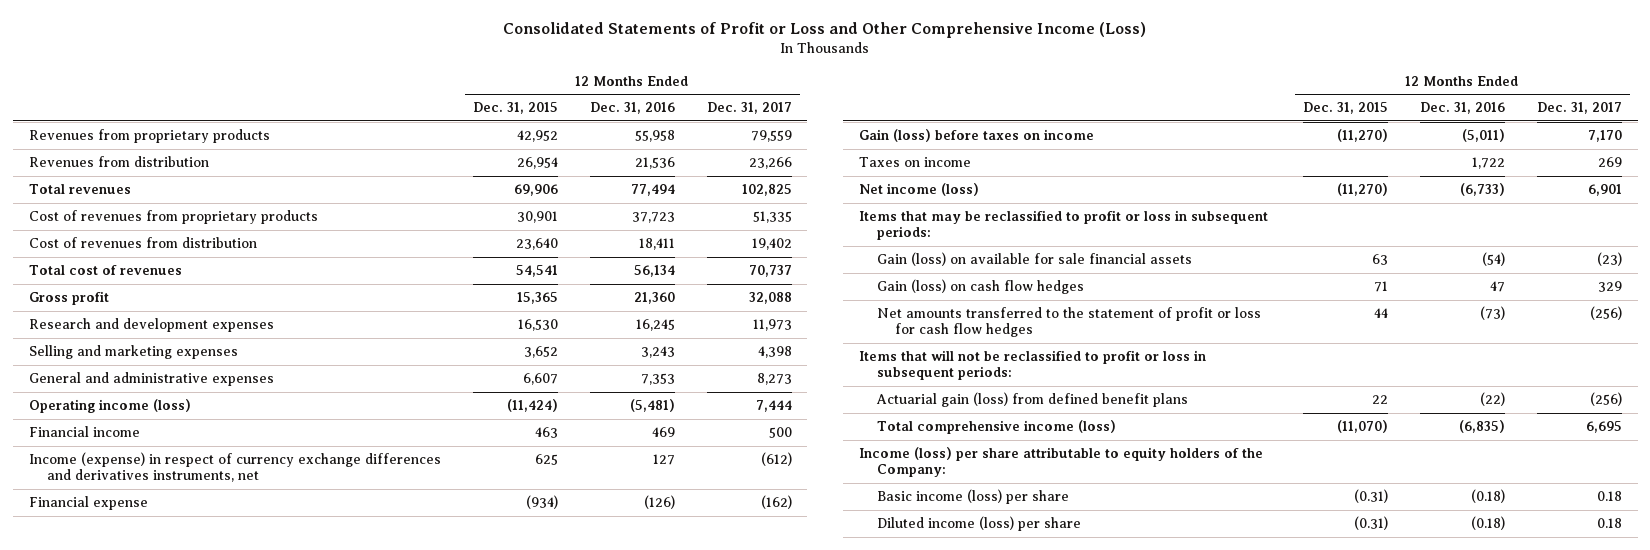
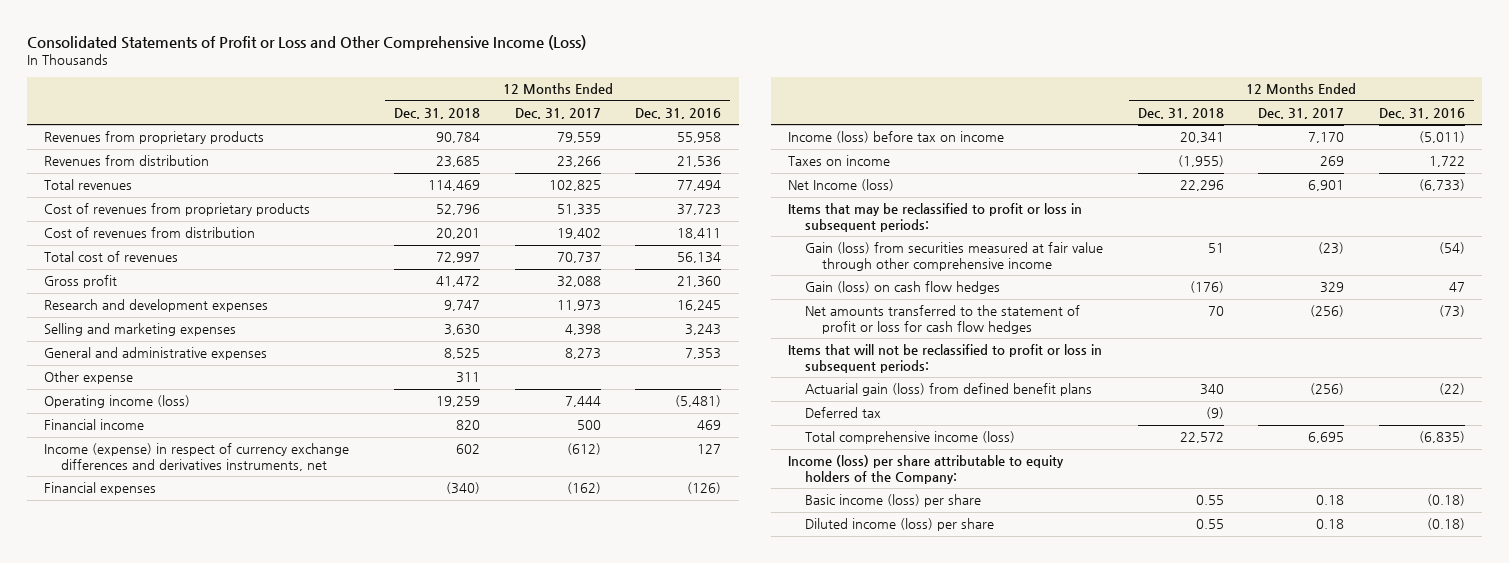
- | 12 Months Ended Dec. 31, 2015 | 12 Months Ended Dec. 31, 2016 | 12 Months Ended Dec. 31, 2017
+ | 12 Months Ended Dec. 31, 2018 | 12 Months Ended Dec. 31, 2017 | 12 Months Ended Dec. 31, 2016
+ Other expense | 311 | |
- Financial expense | (934) | (126) | (162)
- Gain (loss) before taxes on income | (11,270) | (5,011) | 7,170
+ Financial expenses | (340) | (162) | (126)
+ Income (loss) before tax on income | 20,341 | 7,170 | (5,011)
- Net income (loss) | (11,270) | (6,733) | 6,901
+ Net Income (loss) | 22,296 | 6,901 | (6,733)
- Gain (loss) on available for sale financial assets | 63 | (54) | (23)
+ Gain (loss) from securities measured at fair value through other comprehensive income | 51 | (23) | (54)
+ Deferred tax | (9) | |

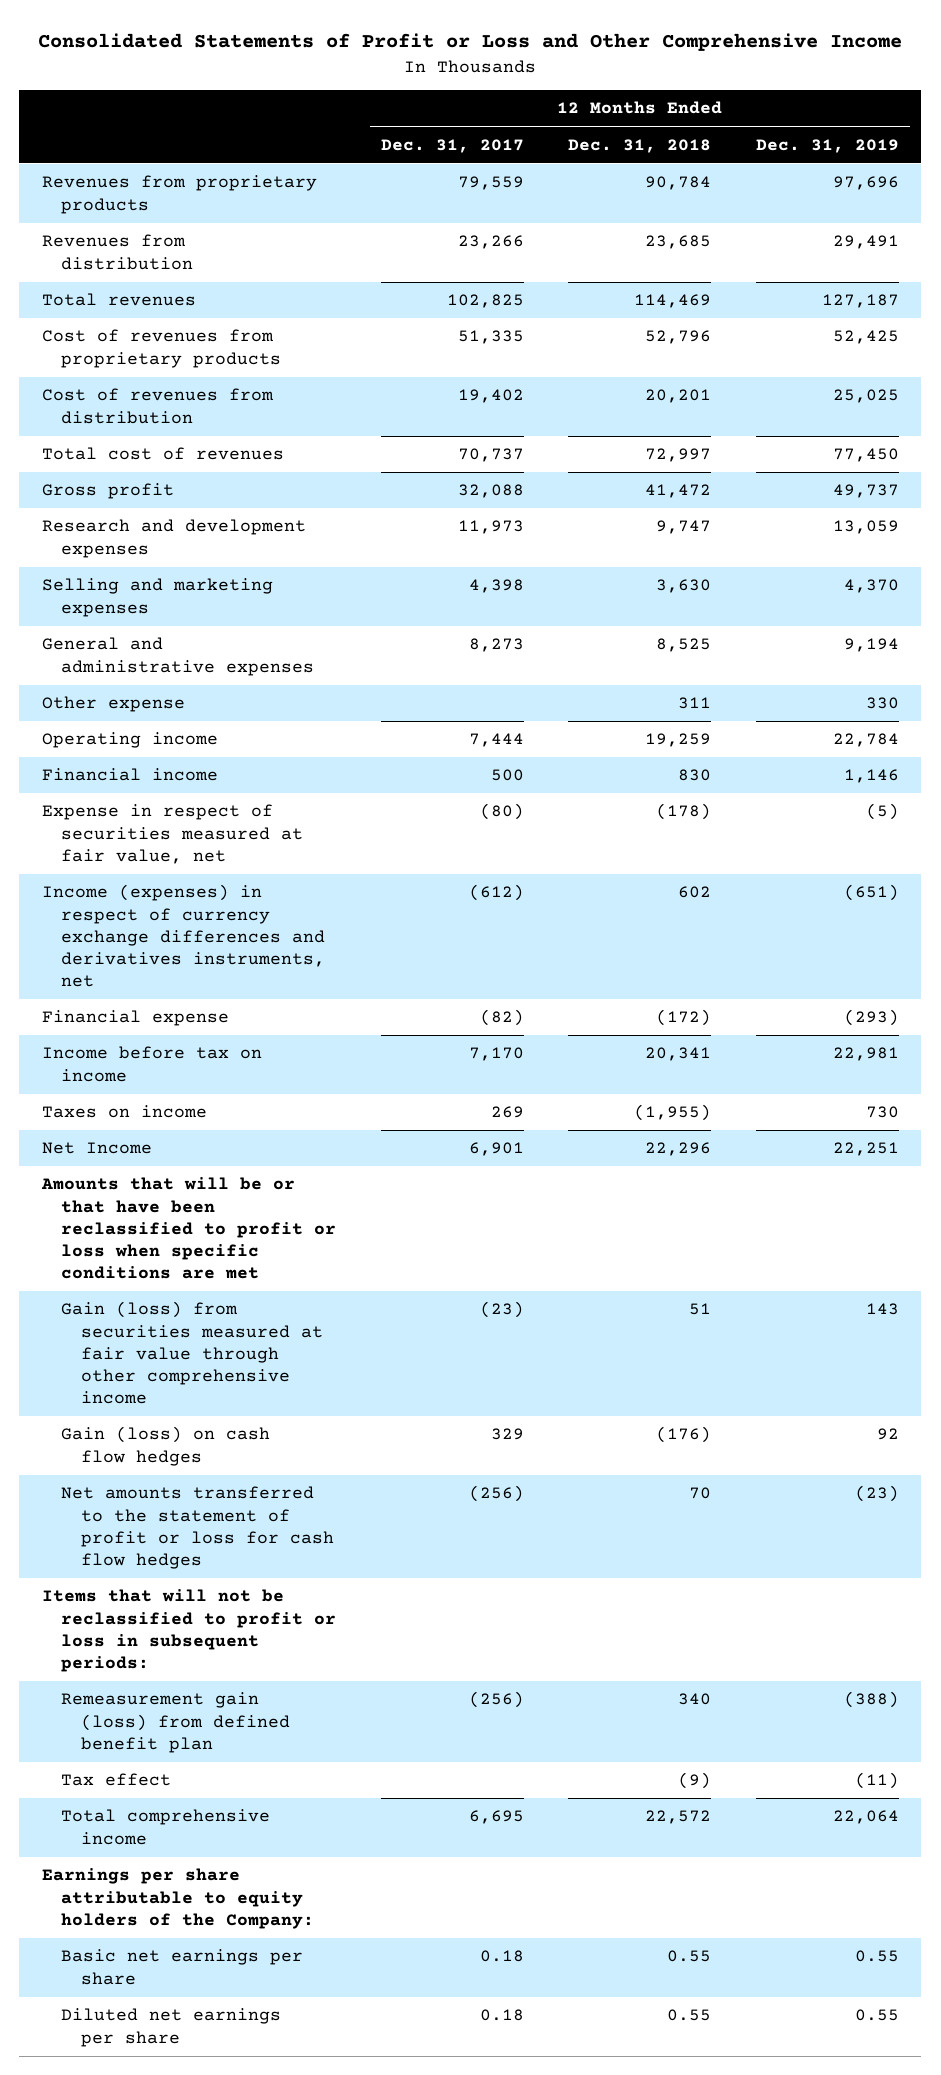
- Consolidated Statements of Profit or Loss and Other Comprehensive Income (Loss)
+ Consolidated Statements of Profit or Loss and Other Comprehensive Income
- | 12 Months Ended Dec. 31, 2018 | 12 Months Ended Dec. 31, 2017 | 12 Months Ended Dec. 31, 2016
+ | 12 Months Ended Dec. 31, 2017 | 12 Months Ended Dec. 31, 2018 | 12 Months Ended Dec. 31, 2019
- Operating income (loss) | 19,259 | 7,444 | (5,481)
- Financial income | 820 | 500 | 469
- Income (expense) in respect of currency exchange differences and derivatives instruments, net | 602 | (612) | 127
- Financial expenses | (340) | (162) | (126)
- Income (loss) before tax on income | 20,341 | 7,170 | (5,011)
+ Operating income | 7,444 | 19,259 | 22,784
+ Financial income | 500 | 830 | 1,146
+ Expense in respect of securities measured at fair value, net | (80) | (178) | (5)
+ Income (expenses) in respect of currency exchange differences and derivatives instruments, net | (612) | 602 | (651)
+ Financial expense | (82) | (172) | (293)
+ Income before tax on income | 7,170 | 20,341 | 22,981
- Net Income (loss) | 22,296 | 6,901 | (6,733)
- Items that may be reclassified to profit or loss in subsequent periods:
+ Net Income | 6,901 | 22,296 | 22,251
+ Amounts that will be or that have been reclassified to profit or loss when specific conditions are met
- Actuarial gain (loss) from defined benefit plans | 340 | (256) | (22)
- Deferred tax | (9) | |
- Total comprehensive income (loss) | 22,572 | 6,695 | (6,835)
- Income (loss) per share attributable to equity holders of the Company:
- Basic income (loss) per share | 0.55 | 0.18 | (0.18)
- Diluted income (loss) per share | 0.55 | 0.18 | (0.18)
+ Remeasurement gain (loss) from defined benefit plan | (256) | 340 | (388)
+ Tax effect | | (9) | (11)
+ Total comprehensive income | 6,695 | 22,572 | 22,064
+ Earnings per share attributable to equity holders of the Company:
+ Basic net earnings per share | 0.18 | 0.55 | 0.55
+ Diluted net earnings per share | 0.18 | 0.55 | 0.55

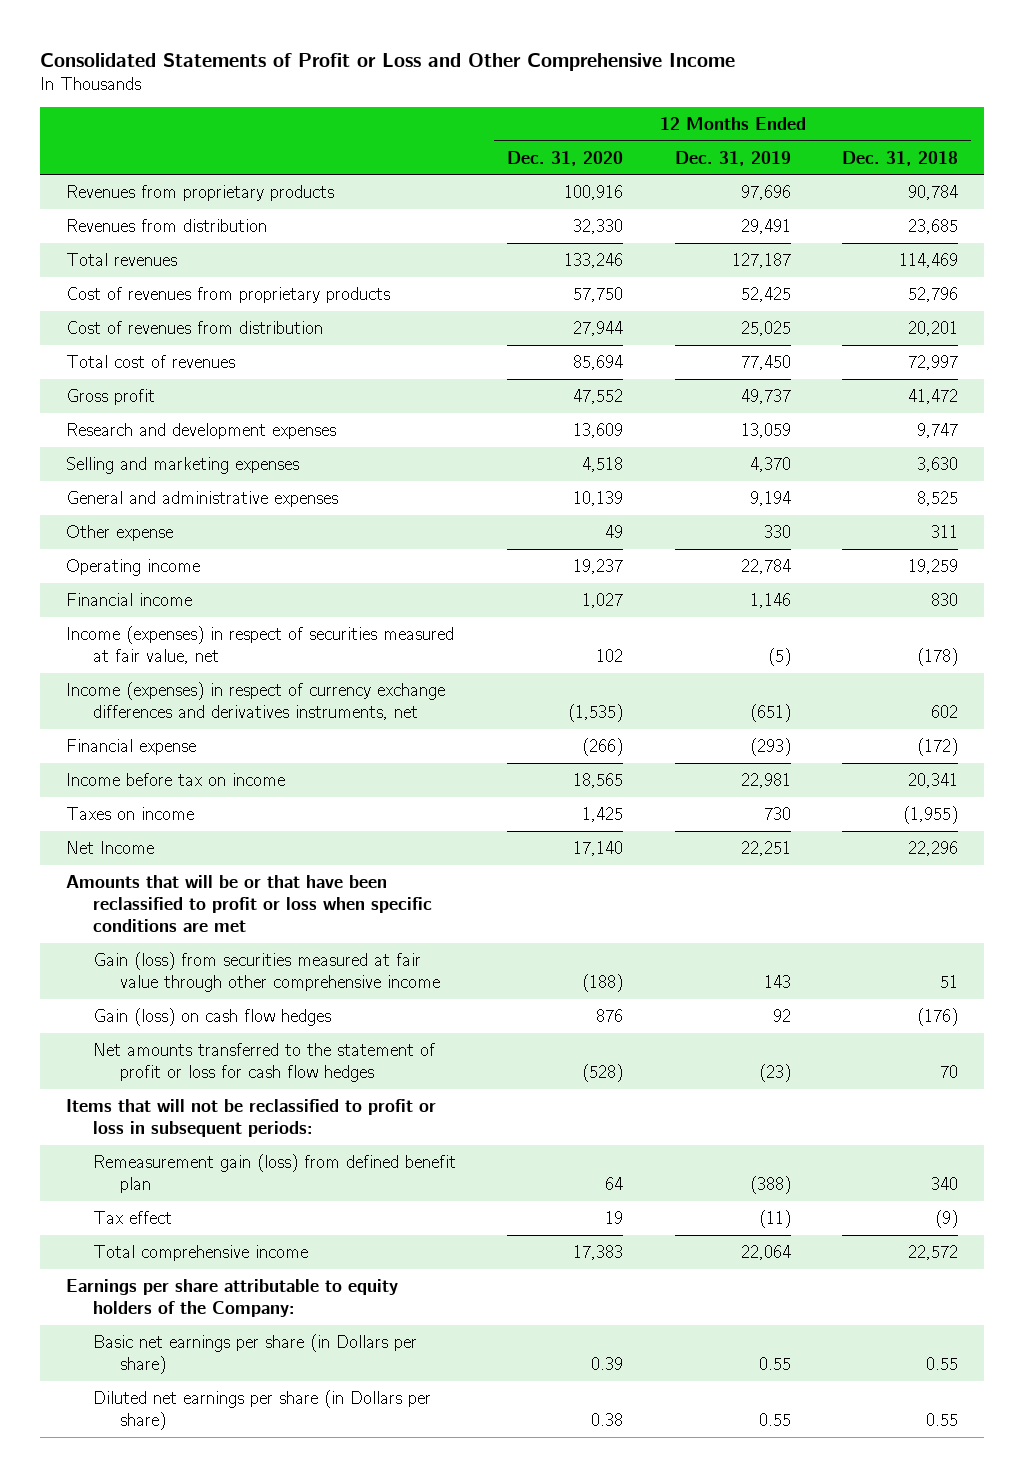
- | 12 Months Ended Dec. 31, 2017 | 12 Months Ended Dec. 31, 2018 | 12 Months Ended Dec. 31, 2019
+ | 12 Months Ended Dec. 31, 2020 | 12 Months Ended Dec. 31, 2019 | 12 Months Ended Dec. 31, 2018
- Expense in respect of securities measured at fair value, net | (80) | (178) | (5)
+ Income (expenses) in respect of securities measured at fair value, net | 102 | (5) | (178)
- Basic net earnings per share | 0.18 | 0.55 | 0.55
- Diluted net earnings per share | 0.18 | 0.55 | 0.55
+ Basic net earnings per share (in Dollars per share) | 0.39 | 0.55 | 0.55
+ Diluted net earnings per share (in Dollars per share) | 0.38 | 0.55 | 0.55

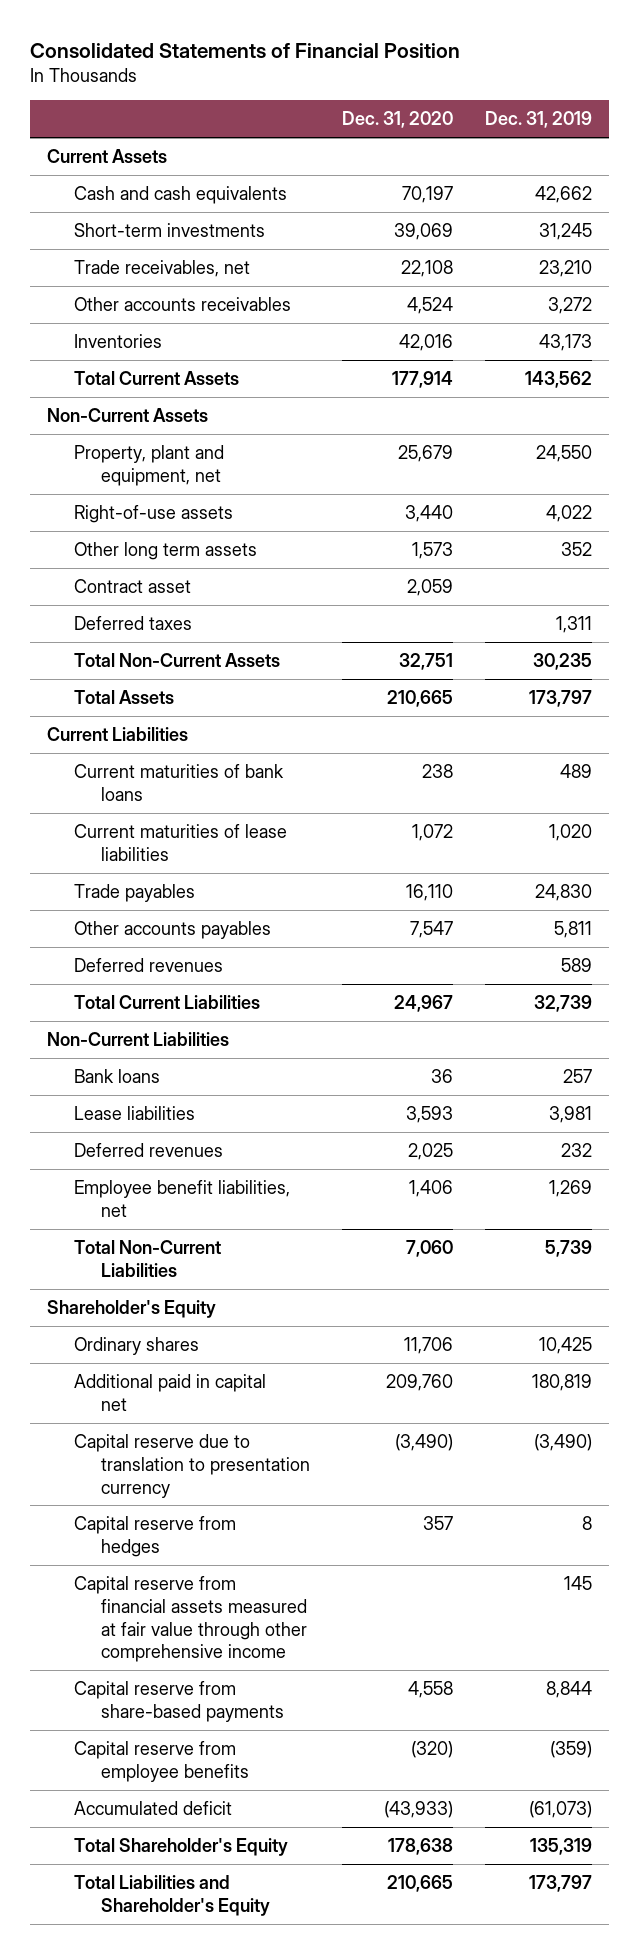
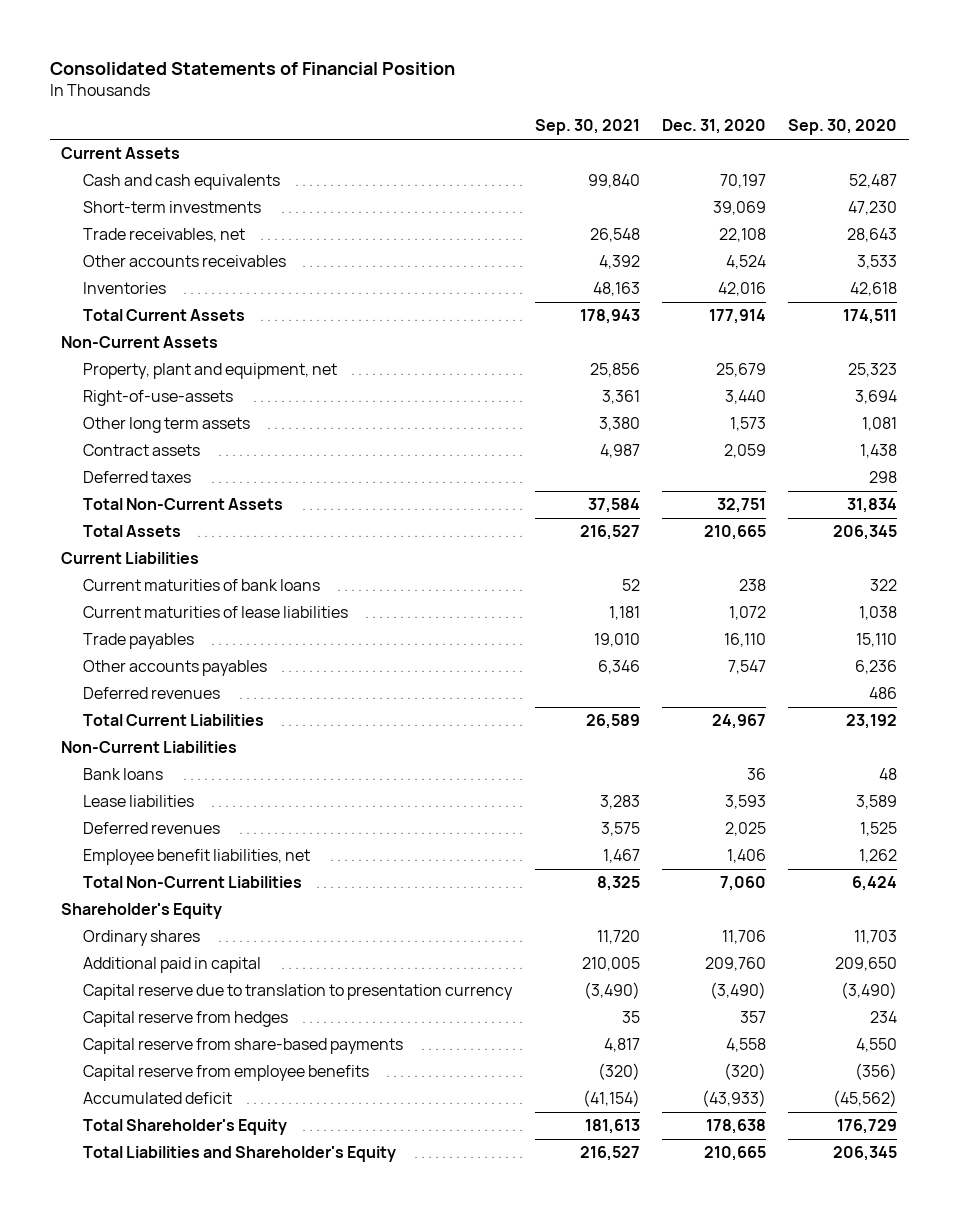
- | Dec. 31, 2020 | Dec. 31, 2019
+ | Sep. 30, 2021 | Dec. 31, 2020 | Sep. 30, 2020
- Right-of-use assets | 3,440 | 4,022
+ Right-of-use-assets | 3,361 | 3,440 | 3,694
- Contract asset | 2,059 |
+ Contract assets | 4,987 | 2,059 | 1,438
- Additional paid in capital net | 209,760 | 180,819
+ Additional paid in capital | 210,005 | 209,760 | 209,650
- Capital reserve from financial assets measured at fair value through other comprehensive income | | 145

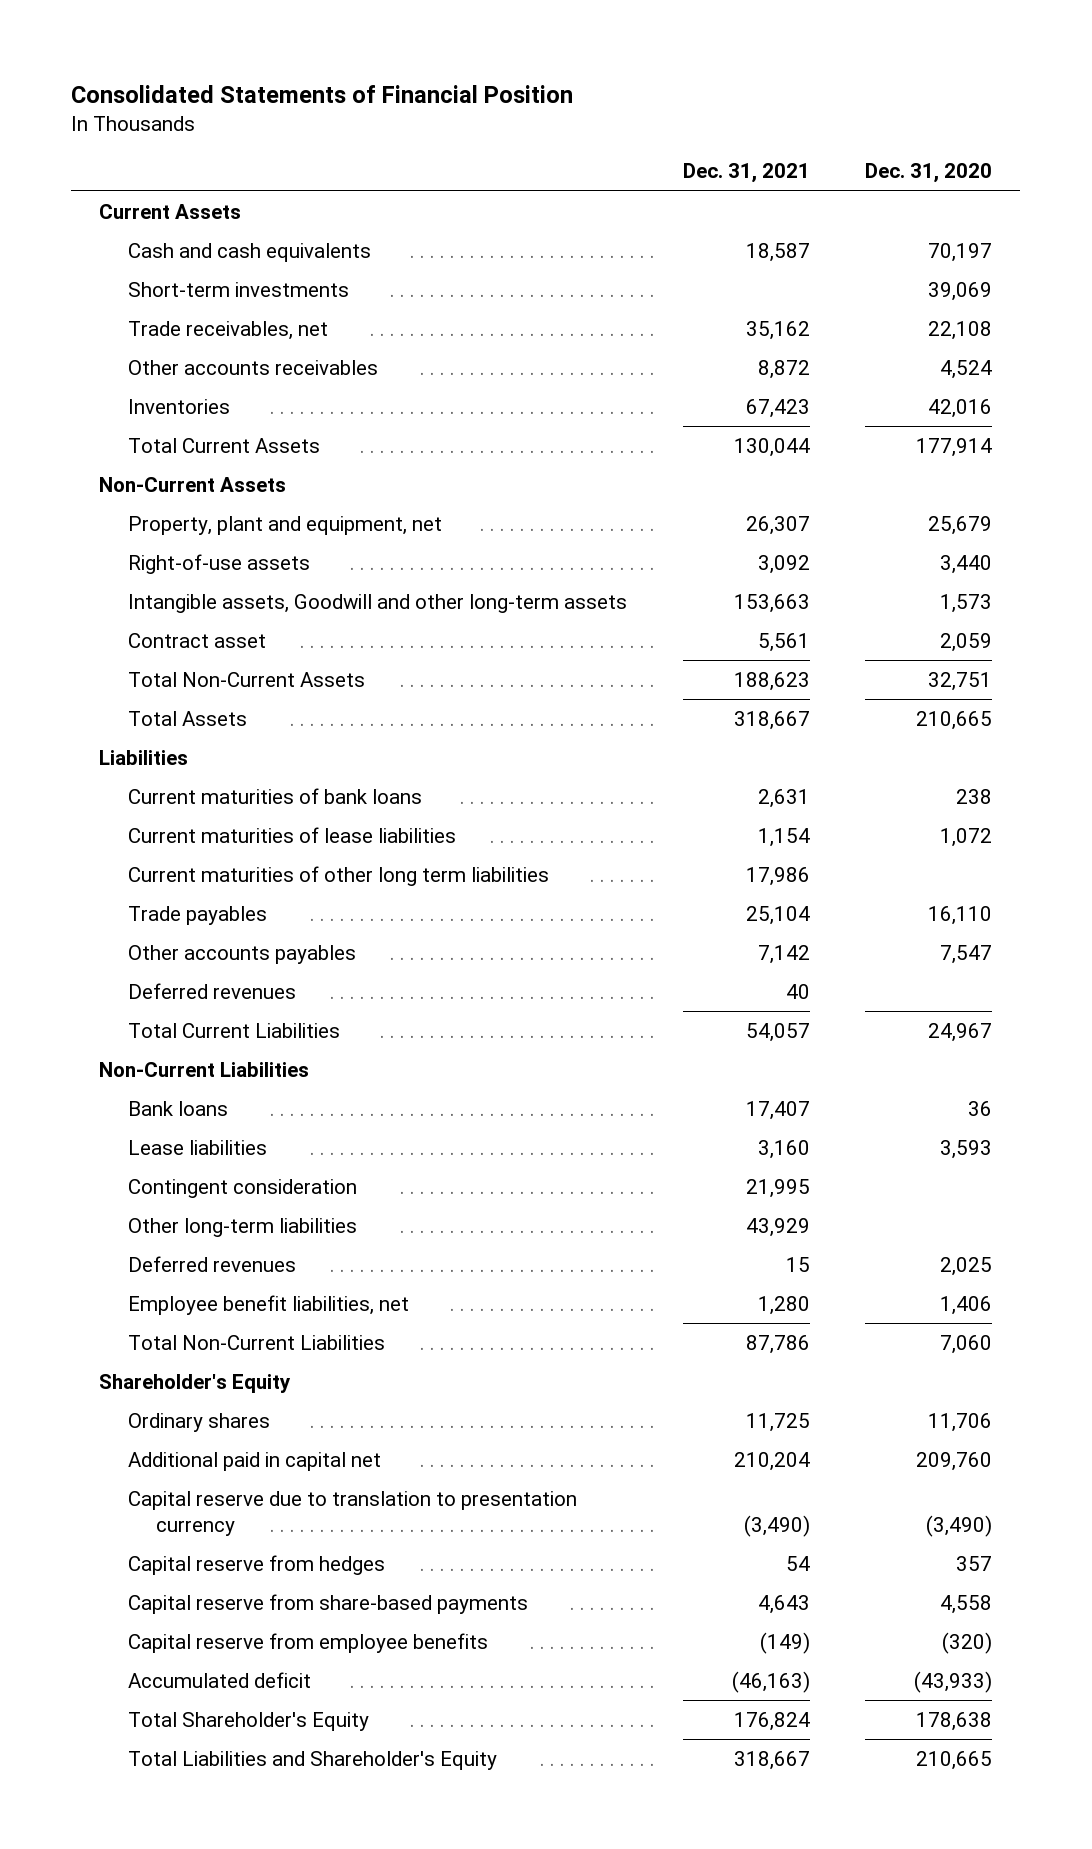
- | Sep. 30, 2021 | Dec. 31, 2020 | Sep. 30, 2020
+ | Dec. 31, 2021 | Dec. 31, 2020
- Right-of-use-assets | 3,361 | 3,440 | 3,694
- Other long term assets | 3,380 | 1,573 | 1,081
- Contract assets | 4,987 | 2,059 | 1,438
- Deferred taxes | | | 298
+ Right-of-use assets | 3,092 | 3,440
+ Intangible assets, Goodwill and other long-term assets | 153,663 | 1,573
+ Contract asset | 5,561 | 2,059
- Current Liabilities
+ Liabilities
+ Current maturities of other long term liabilities | 17,986 |
+ Contingent consideration | 21,995 |
+ Other long-term liabilities | 43,929 |
- Additional paid in capital | 210,005 | 209,760 | 209,650
+ Additional paid in capital net | 210,204 | 209,760

